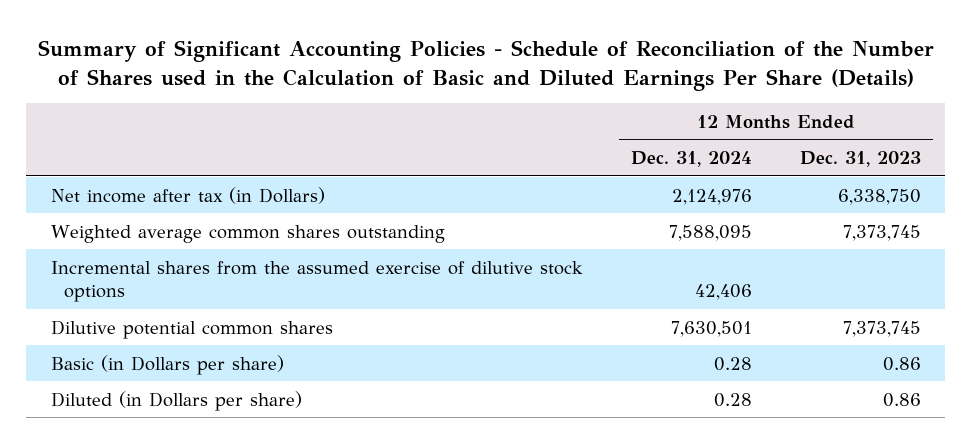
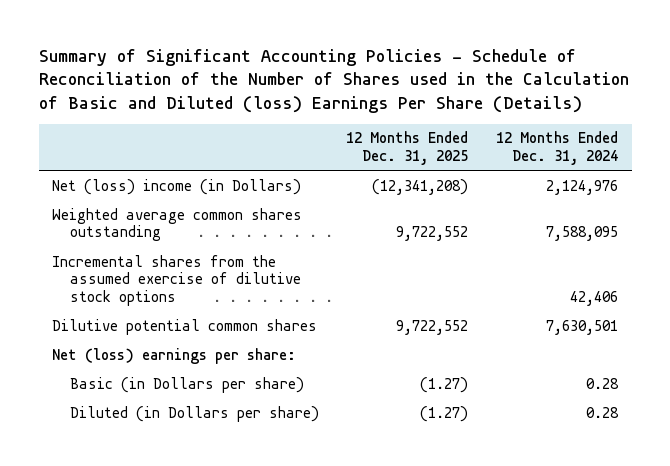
- Summary of Significant Accounting Policies - Schedule of Reconciliation of the Number of Shares used in the Calculation of Basic and Diluted Earnings Per Share (Details)
+ Summary of Significant Accounting Policies - Schedule of Reconciliation of the Number of Shares used in the Calculation of Basic and Diluted (loss) Earnings Per Share (Details)
- | 12 Months Ended Dec. 31, 2024 | 12 Months Ended Dec. 31, 2023
+ | 12 Months Ended Dec. 31, 2025 | 12 Months Ended Dec. 31, 2024
- Net income after tax (in Dollars) | 2,124,976 | 6,338,750
+ Net (loss) income (in Dollars) | (12,341,208) | 2,124,976
+ Net (loss) earnings per share:

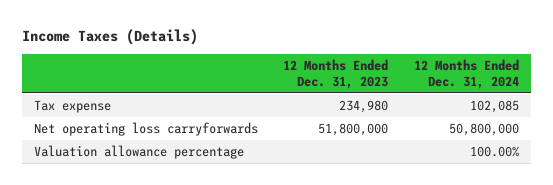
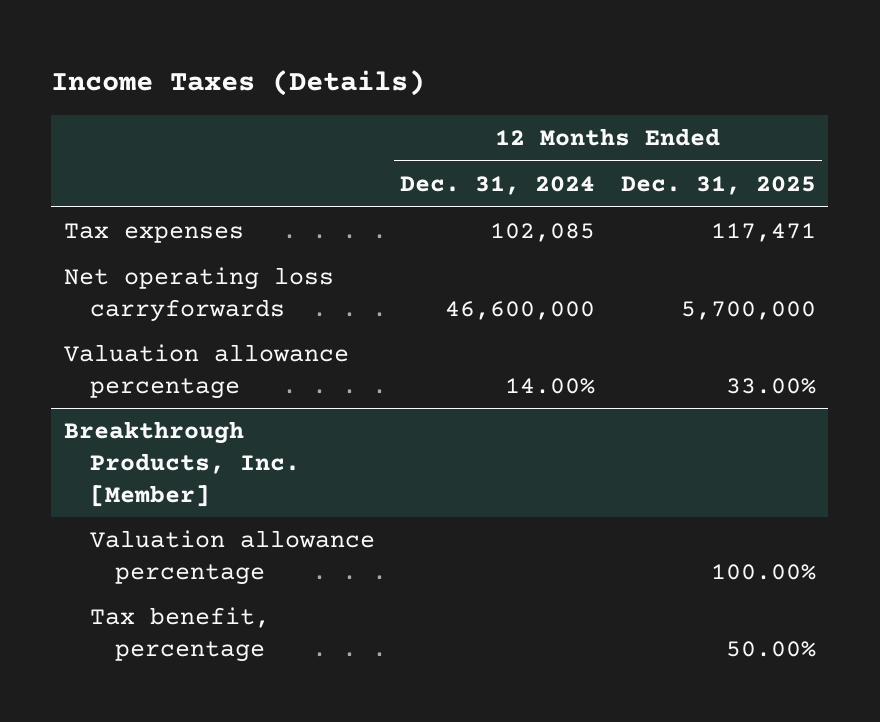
- | 12 Months Ended Dec. 31, 2023 | 12 Months Ended Dec. 31, 2024
+ | 12 Months Ended Dec. 31, 2024 | 12 Months Ended Dec. 31, 2025
- Tax expense | 234,980 | 102,085
- Net operating loss carryforwards | 51,800,000 | 50,800,000
- Valuation allowance percentage | | 100.00%
+ Tax expenses | 102,085 | 117,471
+ Net operating loss carryforwards | 46,600,000 | 5,700,000
+ Valuation allowance percentage | 14.00% | 33.00%
+ Breakthrough Products, Inc. [Member]
+ Valuation allowance percentage | | 100.00%
+ Tax benefit, percentage | | 50.00%

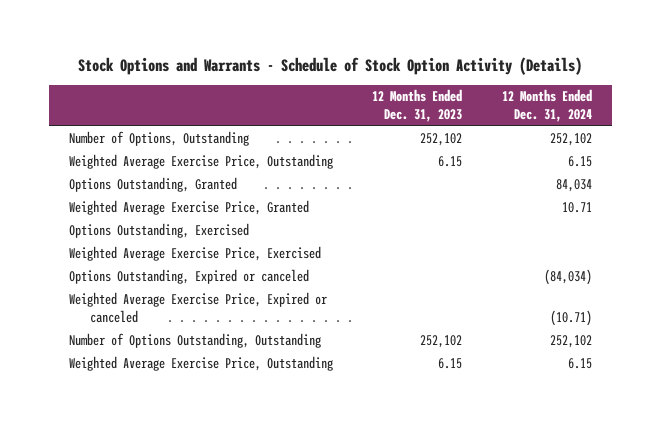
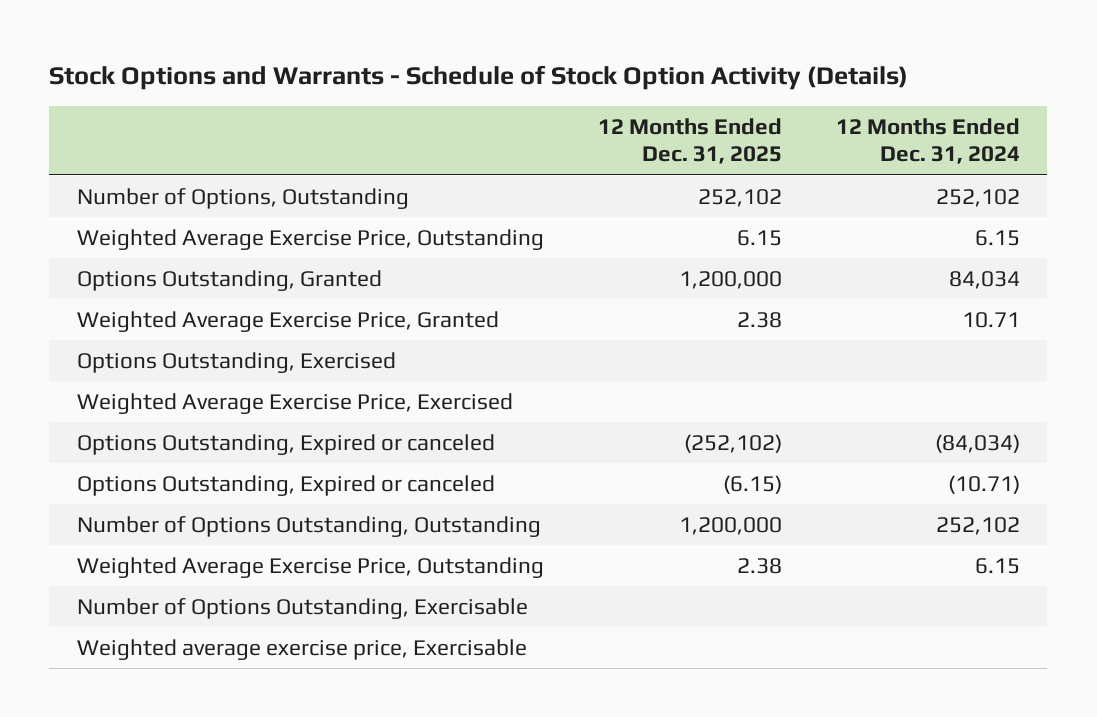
- | 12 Months Ended Dec. 31, 2023 | 12 Months Ended Dec. 31, 2024
+ | 12 Months Ended Dec. 31, 2025 | 12 Months Ended Dec. 31, 2024
- Weighted Average Exercise Price, Expired or canceled | | (10.71)
+ Options Outstanding, Expired or canceled | (6.15) | (10.71)
+ Number of Options Outstanding, Exercisable
+ Weighted average exercise price, Exercisable

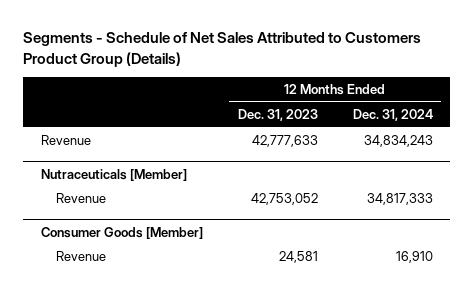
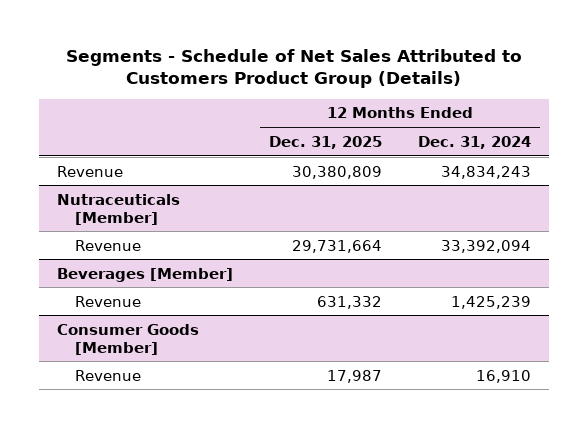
- | 12 Months Ended Dec. 31, 2023 | 12 Months Ended Dec. 31, 2024
+ | 12 Months Ended Dec. 31, 2025 | 12 Months Ended Dec. 31, 2024
@ Nutraceuticals [Member]
- Revenue | 42,753,052 | 34,817,333
+ Revenue | 29,731,664 | 33,392,094
+ Beverages [Member]
+ Revenue | 631,332 | 1,425,239

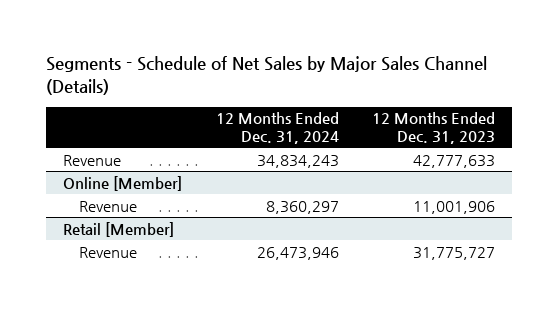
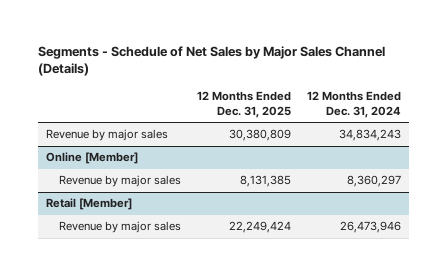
- | 12 Months Ended Dec. 31, 2024 | 12 Months Ended Dec. 31, 2023
+ | 12 Months Ended Dec. 31, 2025 | 12 Months Ended Dec. 31, 2024
- Revenue | 34,834,243 | 42,777,633
+ Revenue by major sales | 30,380,809 | 34,834,243
@ Online [Member]
- Revenue | 8,360,297 | 11,001,906
+ Revenue by major sales | 8,131,385 | 8,360,297
@ Retail [Member]
- Revenue | 26,473,946 | 31,775,727
+ Revenue by major sales | 22,249,424 | 26,473,946

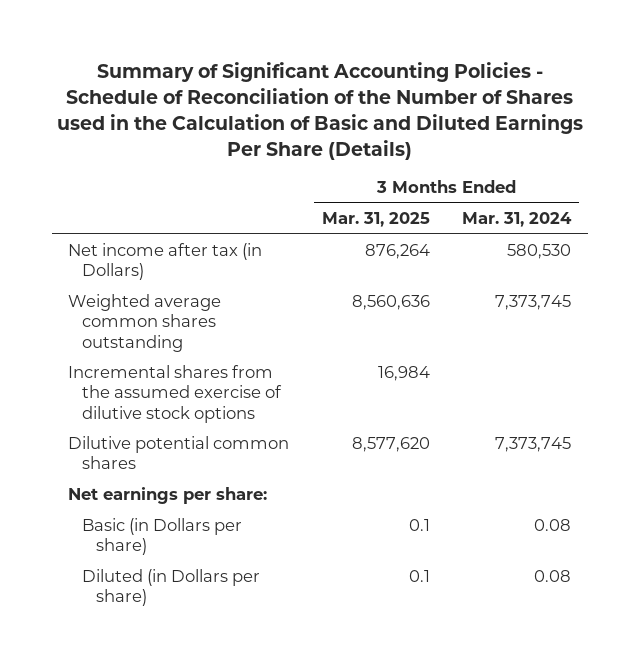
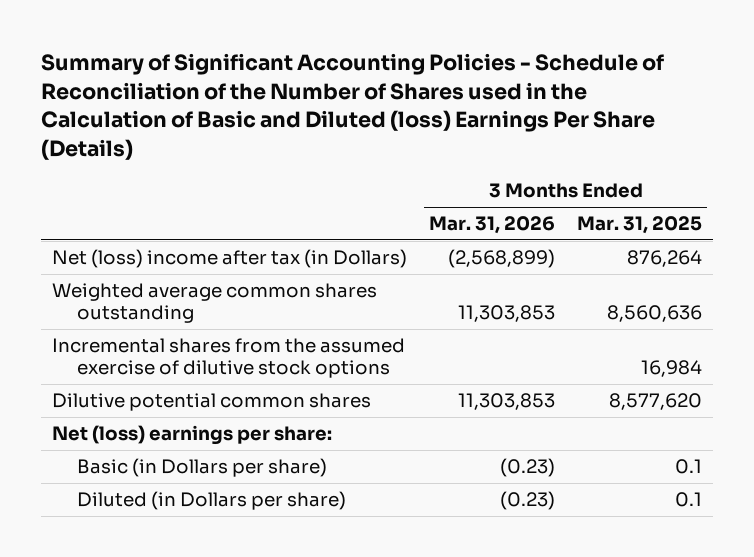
- Summary of Significant Accounting Policies - Schedule of Reconciliation of the Number of Shares used in the Calculation of Basic and Diluted Earnings Per Share (Details)
+ Summary of Significant Accounting Policies - Schedule of Reconciliation of the Number of Shares used in the Calculation of Basic and Diluted (loss) Earnings Per Share (Details)
- | 3 Months Ended Mar. 31, 2025 | 3 Months Ended Mar. 31, 2024
+ | 3 Months Ended Mar. 31, 2026 | 3 Months Ended Mar. 31, 2025
- Net income after tax (in Dollars) | 876,264 | 580,530
+ Net (loss) income after tax (in Dollars) | (2,568,899) | 876,264
- Net earnings per share:
+ Net (loss) earnings per share:

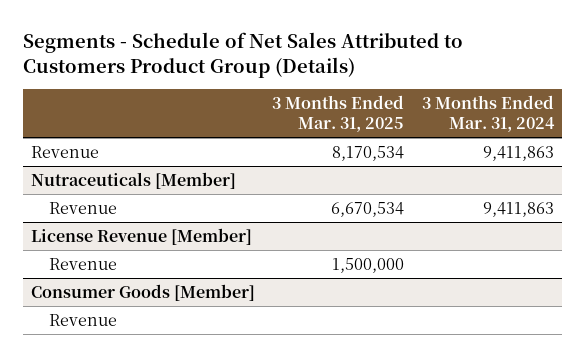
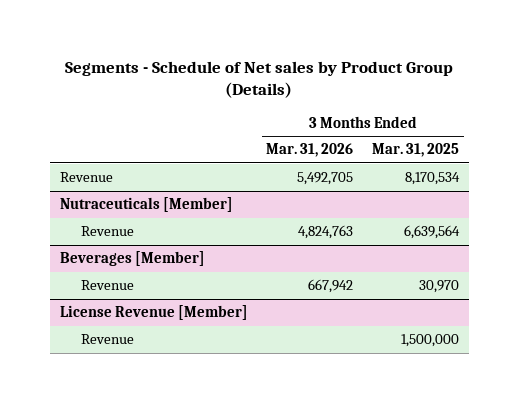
- Segments - Schedule of Net Sales Attributed to Customers Product Group (Details)
+ Segments - Schedule of Net sales by Product Group (Details)
- | 3 Months Ended Mar. 31, 2025 | 3 Months Ended Mar. 31, 2024
+ | 3 Months Ended Mar. 31, 2026 | 3 Months Ended Mar. 31, 2025
@ Nutraceuticals [Member]
- Revenue | 6,670,534 | 9,411,863
+ Revenue | 4,824,763 | 6,639,564
+ Beverages [Member]
+ Revenue | 667,942 | 30,970
- Consumer Goods [Member]
- Revenue

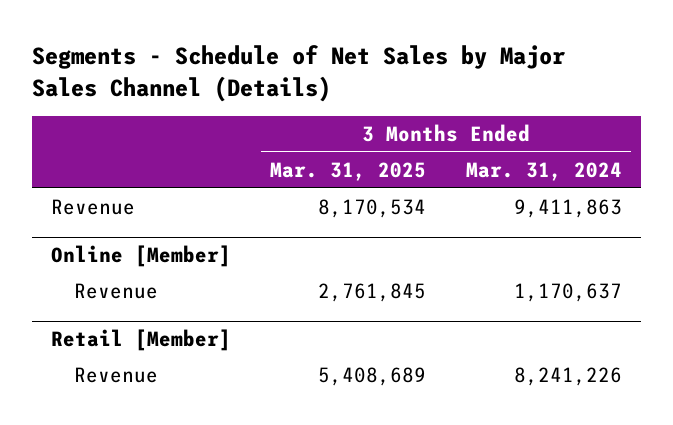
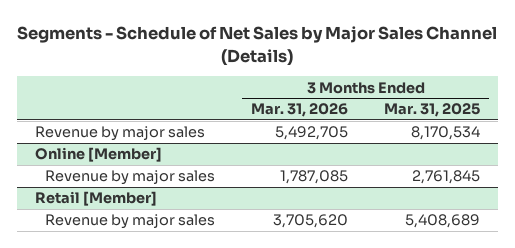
- | 3 Months Ended Mar. 31, 2025 | 3 Months Ended Mar. 31, 2024
+ | 3 Months Ended Mar. 31, 2026 | 3 Months Ended Mar. 31, 2025
- Revenue | 8,170,534 | 9,411,863
+ Revenue by major sales | 5,492,705 | 8,170,534
@ Online [Member]
- Revenue | 2,761,845 | 1,170,637
+ Revenue by major sales | 1,787,085 | 2,761,845
@ Retail [Member]
- Revenue | 5,408,689 | 8,241,226
+ Revenue by major sales | 3,705,620 | 5,408,689

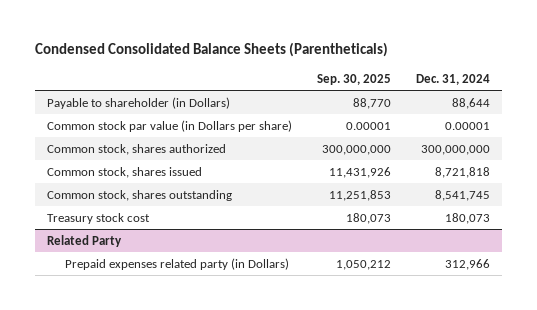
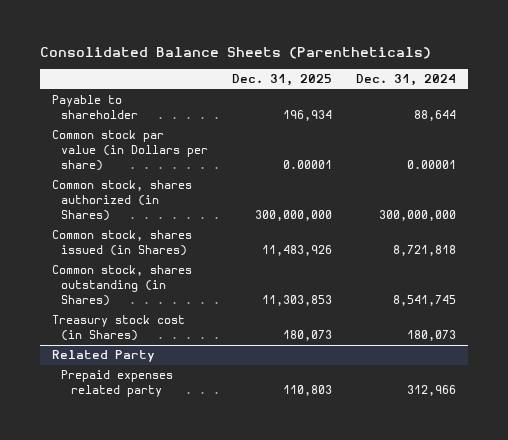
- Condensed Consolidated Balance Sheets (Parentheticals)
+ Consolidated Balance Sheets (Parentheticals)
- | Sep. 30, 2025 | Dec. 31, 2024
+ | Dec. 31, 2025 | Dec. 31, 2024
- Payable to shareholder (in Dollars) | 88,770 | 88,644
+ Payable to shareholder | 196,934 | 88,644
- Common stock, shares authorized | 300,000,000 | 300,000,000
- Common stock, shares issued | 11,431,926 | 8,721,818
- Common stock, shares outstanding | 11,251,853 | 8,541,745
- Treasury stock cost | 180,073 | 180,073
+ Common stock, shares authorized (in Shares) | 300,000,000 | 300,000,000
+ Common stock, shares issued (in Shares) | 11,483,926 | 8,721,818
+ Common stock, shares outstanding (in Shares) | 11,303,853 | 8,541,745
+ Treasury stock cost (in Shares) | 180,073 | 180,073
@ Related Party
- Prepaid expenses related party (in Dollars) | 1,050,212 | 312,966
+ Prepaid expenses related party | 110,803 | 312,966

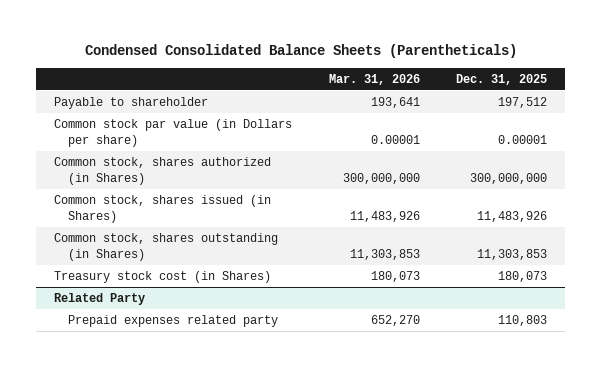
- Consolidated Balance Sheets (Parentheticals)
+ Condensed Consolidated Balance Sheets (Parentheticals)
- | Dec. 31, 2025 | Dec. 31, 2024
+ | Mar. 31, 2026 | Dec. 31, 2025
- Payable to shareholder | 196,934 | 88,644
+ Payable to shareholder | 193,641 | 197,512

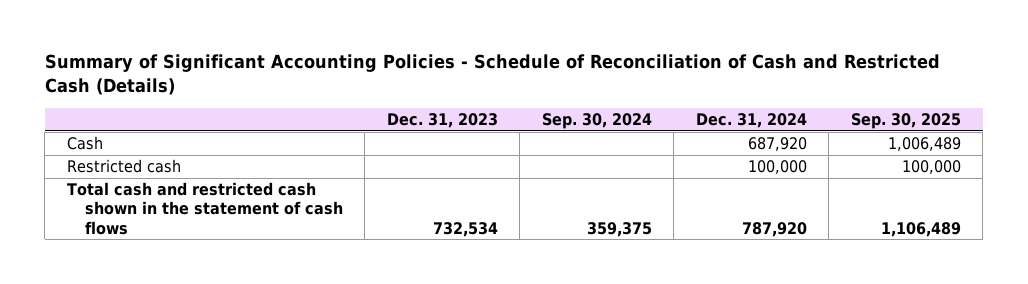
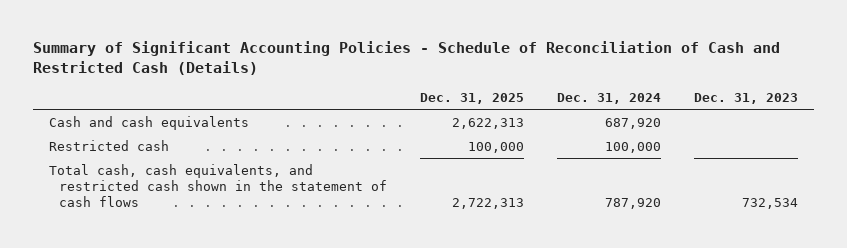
- | Dec. 31, 2023 | Sep. 30, 2024 | Dec. 31, 2024 | Sep. 30, 2025
+ | Dec. 31, 2025 | Dec. 31, 2024 | Dec. 31, 2023
- Cash | | | 687,920 | 1,006,489
+ Cash and cash equivalents | 2,622,313 | 687,920 |
- Total cash and restricted cash shown in the statement of cash flows | 732,534 | 359,375 | 787,920 | 1,106,489
+ Total cash, cash equivalents, and restricted cash shown in the statement of cash flows | 2,722,313 | 787,920 | 732,534

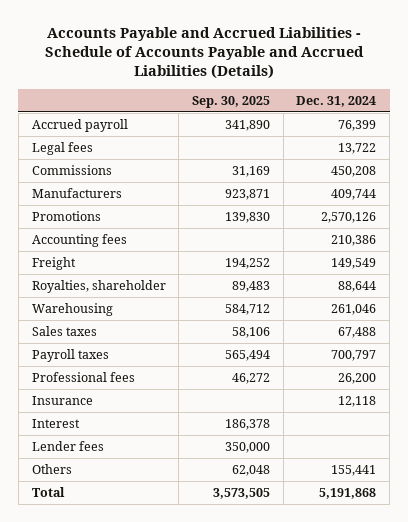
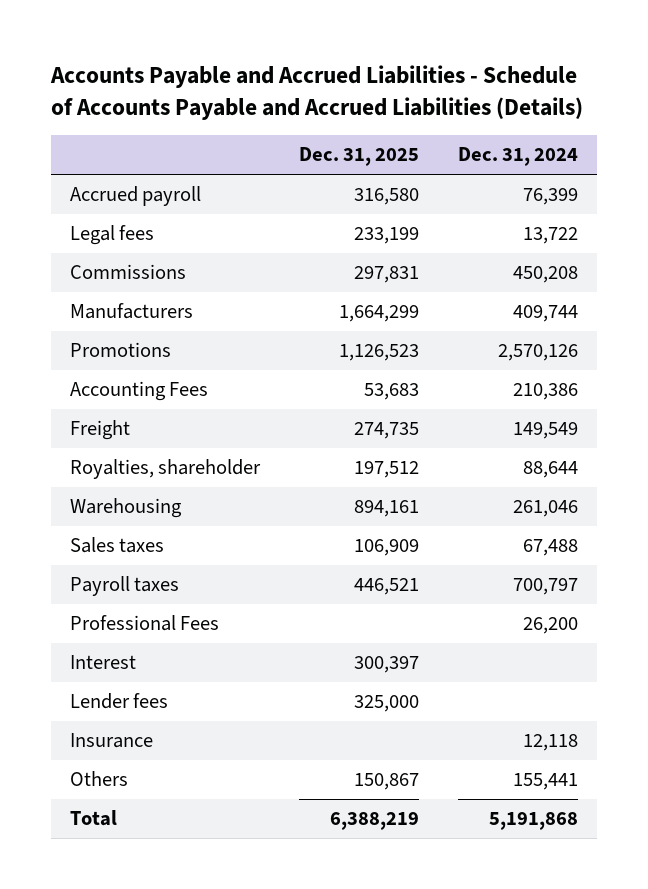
- | Sep. 30, 2025 | Dec. 31, 2024
+ | Dec. 31, 2025 | Dec. 31, 2024
- Accounting fees | | 210,386
+ Accounting Fees | 53,683 | 210,386
- Professional fees | 46,272 | 26,200
+ Professional Fees | | 26,200
moved down: Insurance | | 12,118

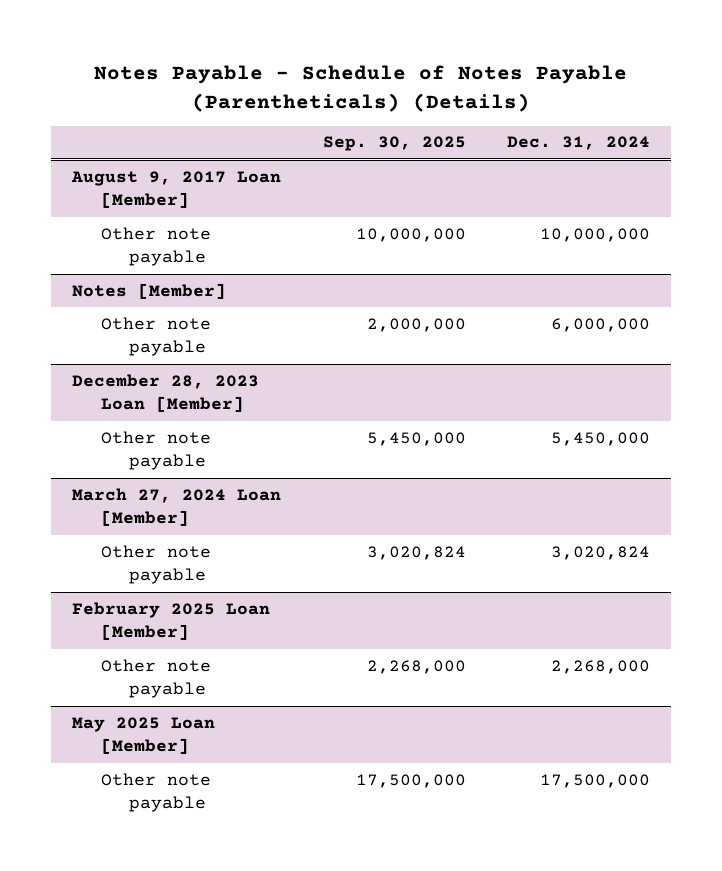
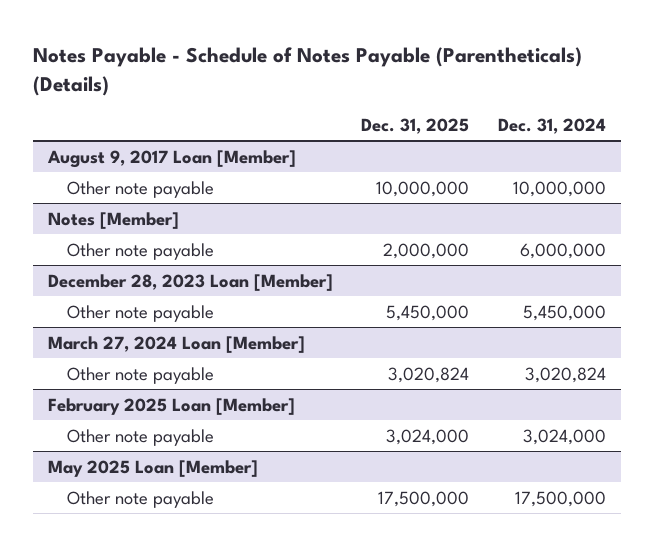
- | Sep. 30, 2025 | Dec. 31, 2024
+ | Dec. 31, 2025 | Dec. 31, 2024
@ February 2025 Loan [Member]
- Other note payable | 2,268,000 | 2,268,000
+ Other note payable | 3,024,000 | 3,024,000

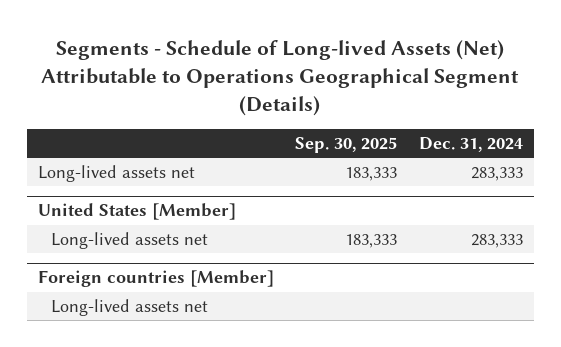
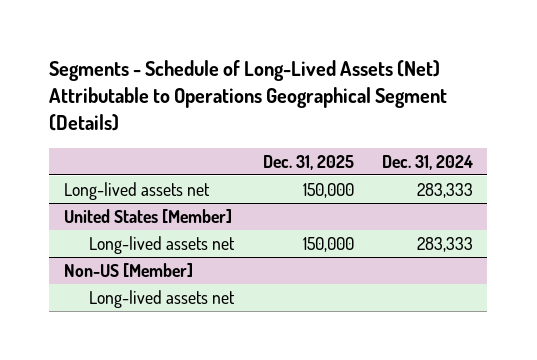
- Segments - Schedule of Long-lived Assets (Net) Attributable to Operations Geographical Segment (Details)
+ Segments - Schedule of Long-Lived Assets (Net) Attributable to Operations Geographical Segment (Details)
- | Sep. 30, 2025 | Dec. 31, 2024
+ | Dec. 31, 2025 | Dec. 31, 2024
- Foreign countries [Member]
+ Non-US [Member]

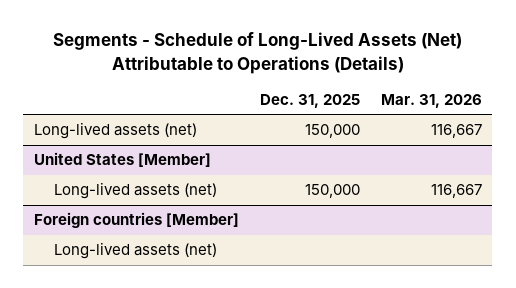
- Segments - Schedule of Long-Lived Assets (Net) Attributable to Operations Geographical Segment (Details)
+ Segments - Schedule of Long-Lived Assets (Net) Attributable to Operations (Details)
- | Dec. 31, 2025 | Dec. 31, 2024
+ | Dec. 31, 2025 | Mar. 31, 2026
- Long-lived assets net | 150,000 | 283,333
+ Long-lived assets (net) | 150,000 | 116,667
@ United States [Member]
- Long-lived assets net | 150,000 | 283,333
- Non-US [Member]
- Long-lived assets net
@ United States [Member]
+ Long-lived assets (net) | 150,000 | 116,667
+ Foreign countries [Member]
+ Long-lived assets (net)

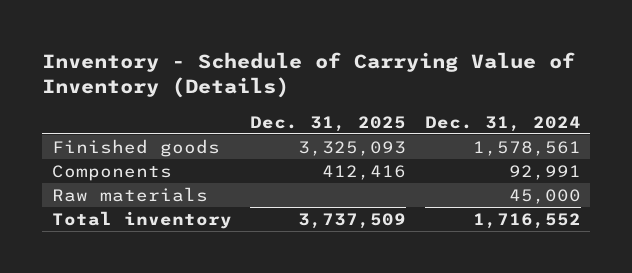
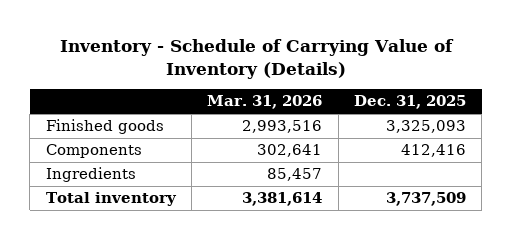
- | Dec. 31, 2025 | Dec. 31, 2024
+ | Mar. 31, 2026 | Dec. 31, 2025
- Raw materials | | 45,000
+ Ingredients | 85,457 |

